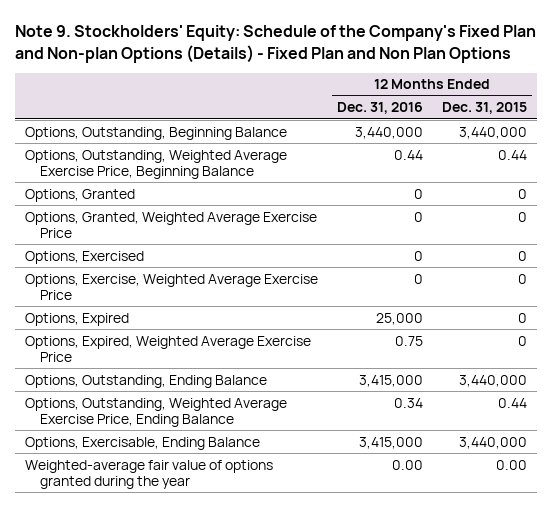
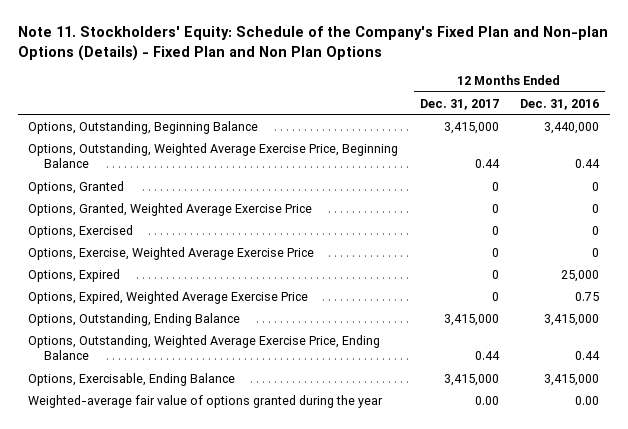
- Note 9. Stockholders' Equity: Schedule of the Company's Fixed Plan and Non-plan Options (Details) - Fixed Plan and Non Plan Options
+ Note 11. Stockholders' Equity: Schedule of the Company's Fixed Plan and Non-plan Options (Details) - Fixed Plan and Non Plan Options
- | 12 Months Ended Dec. 31, 2016 | 12 Months Ended Dec. 31, 2015
+ | 12 Months Ended Dec. 31, 2017 | 12 Months Ended Dec. 31, 2016
- Options, Outstanding, Weighted Average Exercise Price, Ending Balance | 0.34 | 0.44
+ Options, Outstanding, Weighted Average Exercise Price, Ending Balance | 0.44 | 0.44

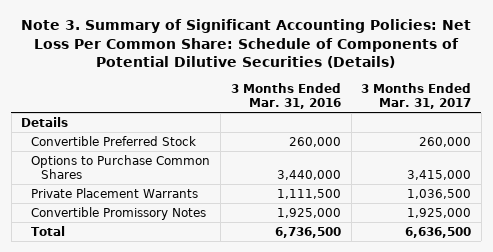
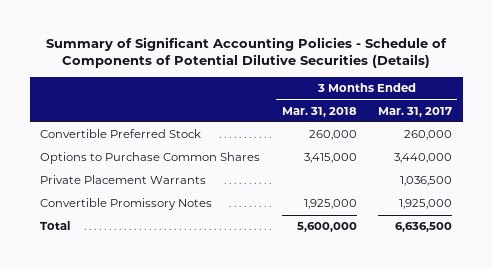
- Note 3. Summary of Significant Accounting Policies: Net Loss Per Common Share: Schedule of Components of Potential Dilutive Securities (Details)
+ Summary of Significant Accounting Policies - Schedule of Components of Potential Dilutive Securities (Details)
- | 3 Months Ended Mar. 31, 2016 | 3 Months Ended Mar. 31, 2017
+ | 3 Months Ended Mar. 31, 2018 | 3 Months Ended Mar. 31, 2017
- Details
- Options to Purchase Common Shares | 3,440,000 | 3,415,000
+ Options to Purchase Common Shares | 3,415,000 | 3,440,000

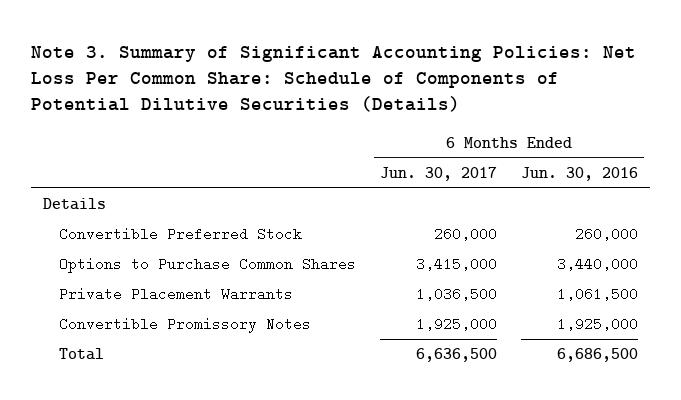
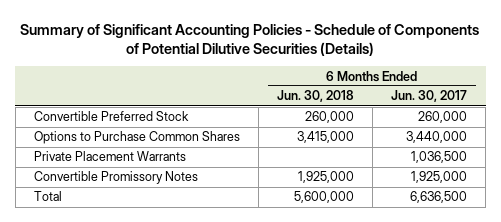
- Note 3. Summary of Significant Accounting Policies: Net Loss Per Common Share: Schedule of Components of Potential Dilutive Securities (Details)
+ Summary of Significant Accounting Policies - Schedule of Components of Potential Dilutive Securities (Details)
- | 6 Months Ended Jun. 30, 2017 | 6 Months Ended Jun. 30, 2016
+ | 6 Months Ended Jun. 30, 2018 | 6 Months Ended Jun. 30, 2017
- Details
- Options to Purchase Common Shares | 3,415,000 | 3,440,000
+ Options to Purchase Common Shares | 3,415,000 | 3,440,000

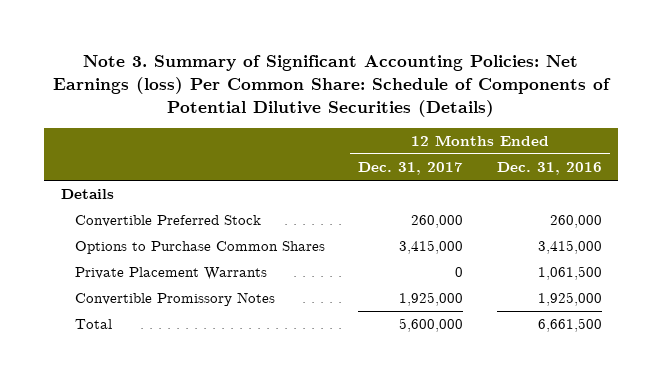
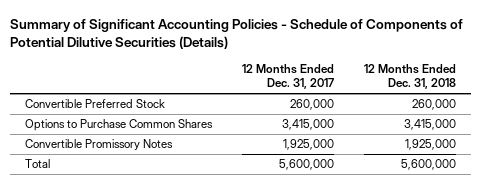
- Note 3. Summary of Significant Accounting Policies: Net Earnings (loss) Per Common Share: Schedule of Components of Potential Dilutive Securities (Details)
+ Summary of Significant Accounting Policies - Schedule of Components of Potential Dilutive Securities (Details)
- | 12 Months Ended Dec. 31, 2017 | 12 Months Ended Dec. 31, 2016
+ | 12 Months Ended Dec. 31, 2017 | 12 Months Ended Dec. 31, 2018
- Details
- Private Placement Warrants | 0 | 1,061,500

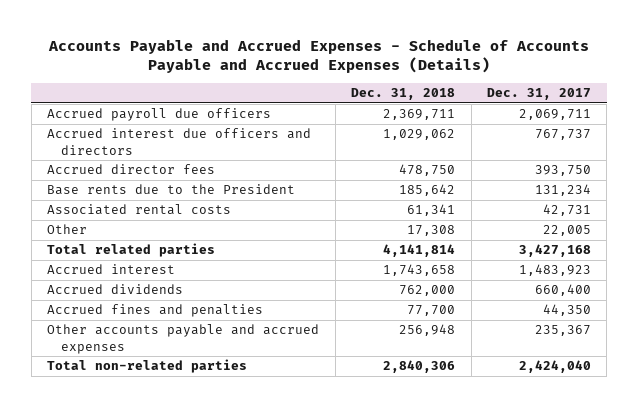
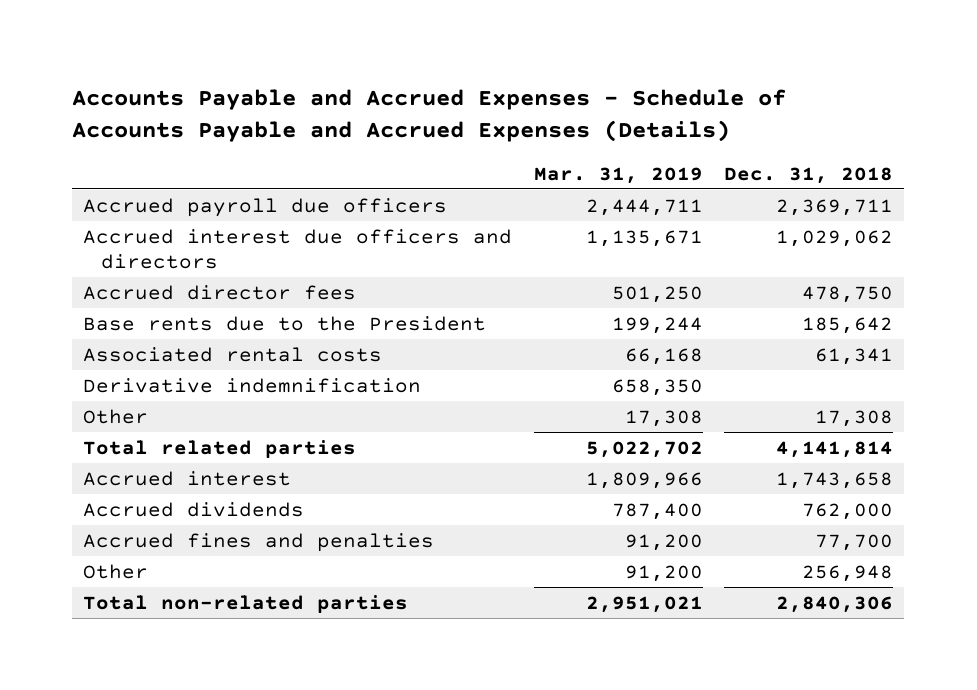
- | Dec. 31, 2018 | Dec. 31, 2017
+ | Mar. 31, 2019 | Dec. 31, 2018
+ Derivative indemnification | 658,350 |
- Other accounts payable and accrued expenses | 256,948 | 235,367
+ Other | 91,200 | 256,948

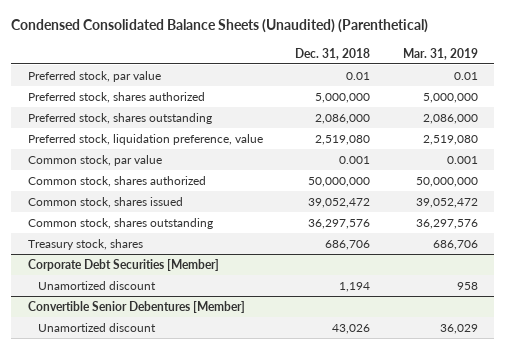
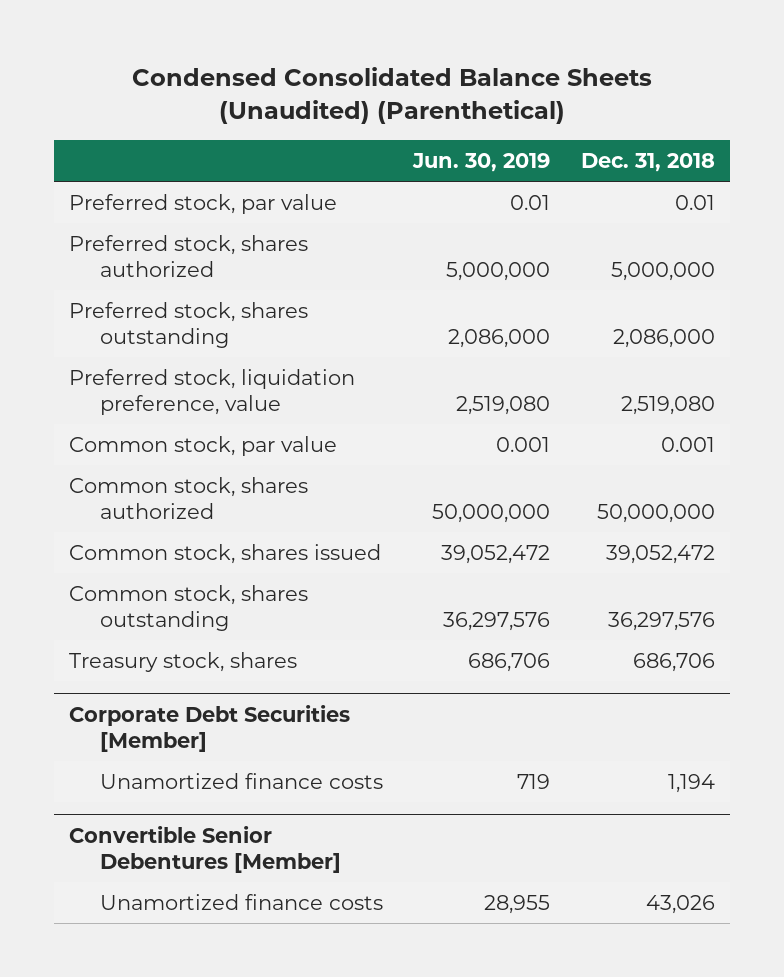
- | Dec. 31, 2018 | Mar. 31, 2019
+ | Jun. 30, 2019 | Dec. 31, 2018
@ Corporate Debt Securities [Member]
- Unamortized discount | 1,194 | 958
+ Unamortized finance costs | 719 | 1,194
@ Convertible Senior Debentures [Member]
- Unamortized discount | 43,026 | 36,029
+ Unamortized finance costs | 28,955 | 43,026

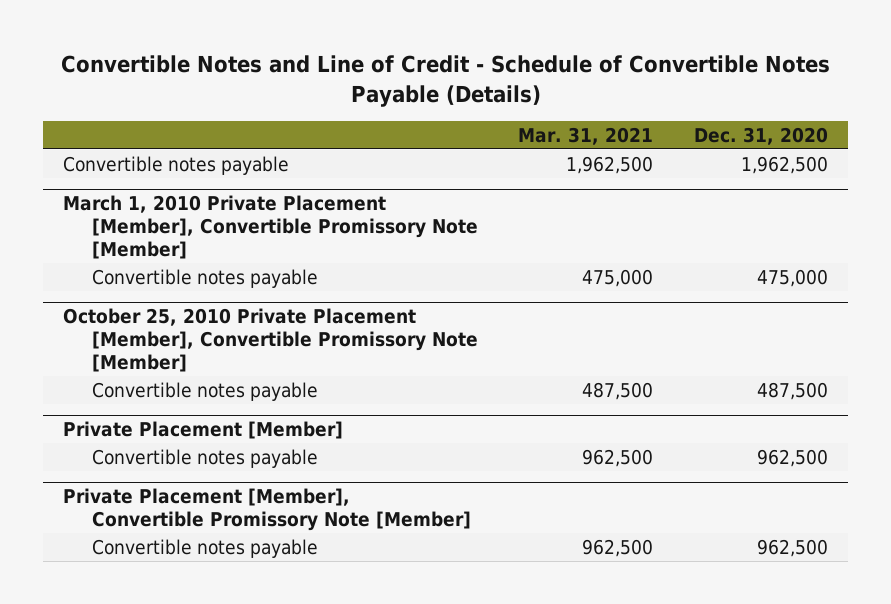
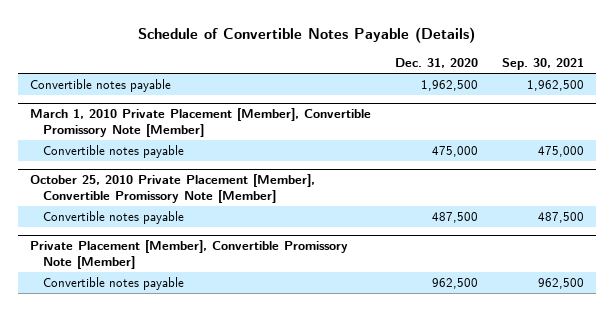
- Convertible Notes and Line of Credit - Schedule of Convertible Notes Payable (Details)
+ Schedule of Convertible Notes Payable (Details)
- | Mar. 31, 2021 | Dec. 31, 2020
+ | Dec. 31, 2020 | Sep. 30, 2021
- Private Placement [Member]
- Convertible notes payable | 962,500 | 962,500

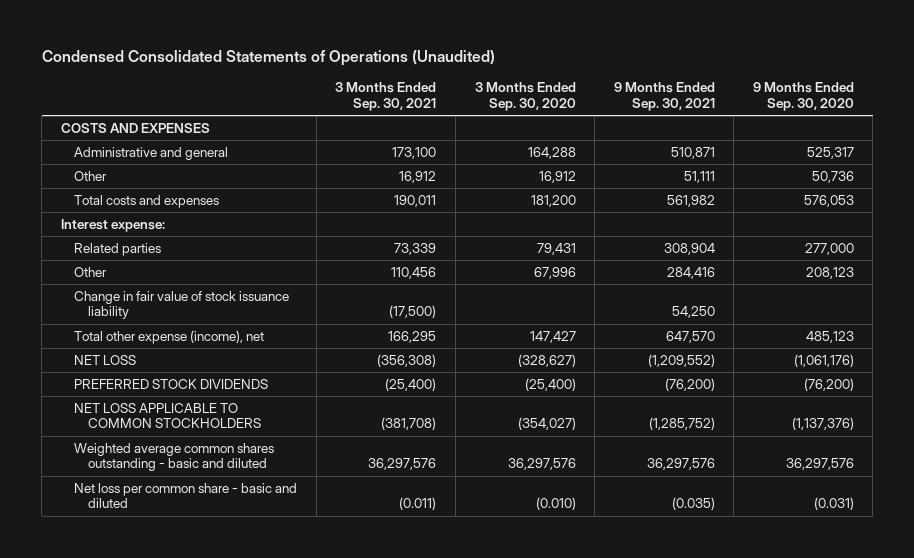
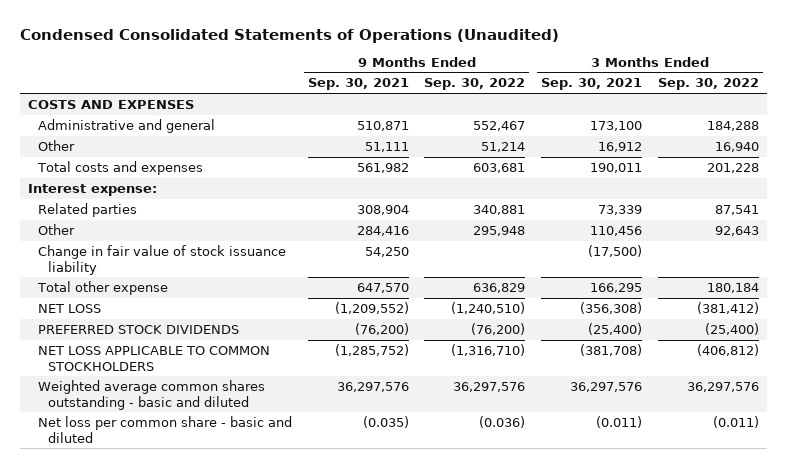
- | 3 Months Ended Sep. 30, 2021 | 3 Months Ended Sep. 30, 2020 | 9 Months Ended Sep. 30, 2021 | 9 Months Ended Sep. 30, 2020
+ | 9 Months Ended Sep. 30, 2021 | 9 Months Ended Sep. 30, 2022 | 3 Months Ended Sep. 30, 2021 | 3 Months Ended Sep. 30, 2022
- Total other expense (income), net | 166,295 | 147,427 | 647,570 | 485,123
+ Total other expense | 647,570 | 636,829 | 166,295 | 180,184

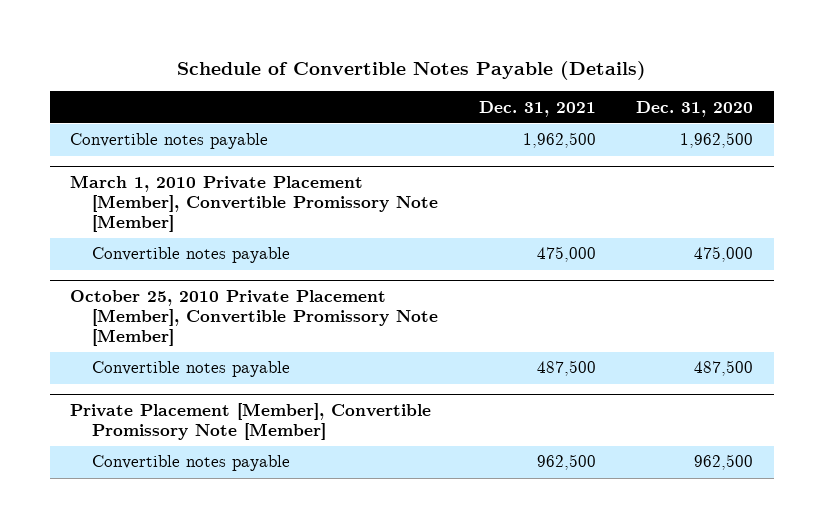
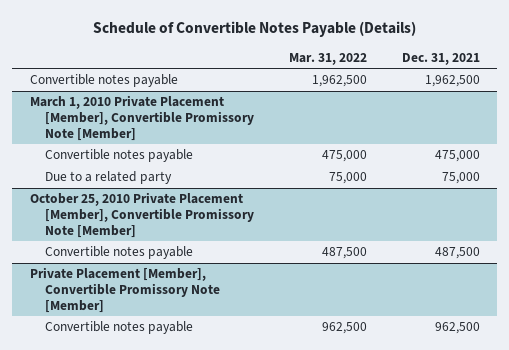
- | Dec. 31, 2021 | Dec. 31, 2020
+ | Mar. 31, 2022 | Dec. 31, 2021
@ March 1, 2010 Private Placement [Member], Convertible Promissory Note [Member]
+ Due to a related party | 75,000 | 75,000

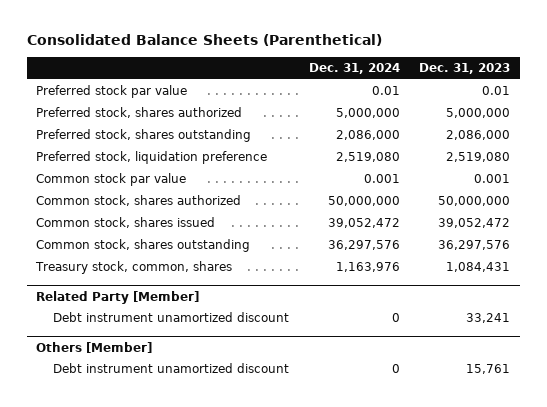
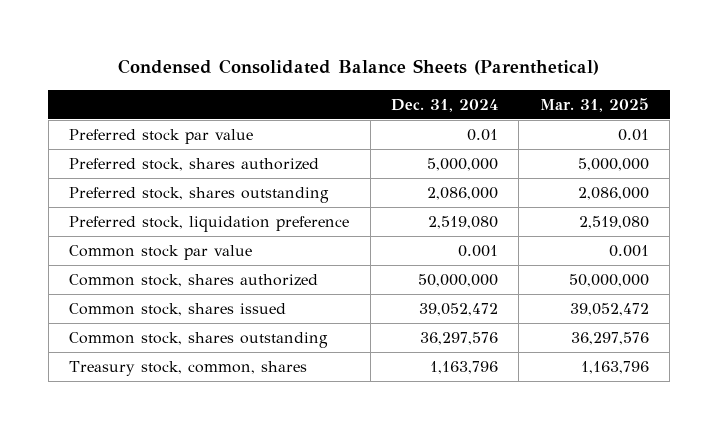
- Consolidated Balance Sheets (Parenthetical)
+ Condensed Consolidated Balance Sheets (Parenthetical)
- | Dec. 31, 2024 | Dec. 31, 2023
+ | Dec. 31, 2024 | Mar. 31, 2025
- Treasury stock, common, shares | 1,163,976 | 1,084,431
- Related Party [Member]
- Debt instrument unamortized discount | 0 | 33,241
- Others [Member]
- Debt instrument unamortized discount | 0 | 15,761
+ Treasury stock, common, shares | 1,163,796 | 1,163,796

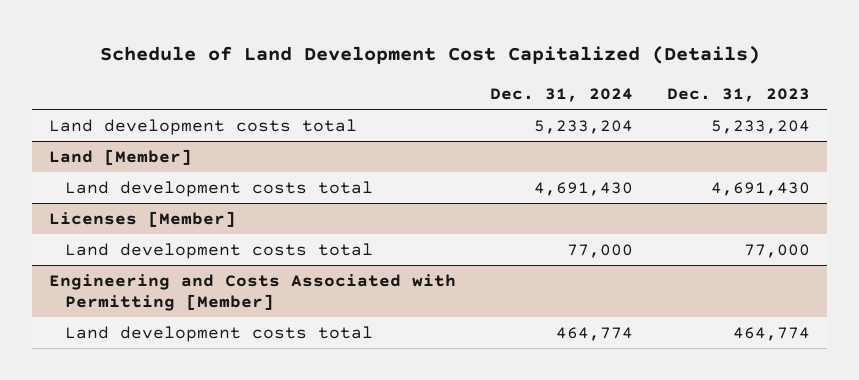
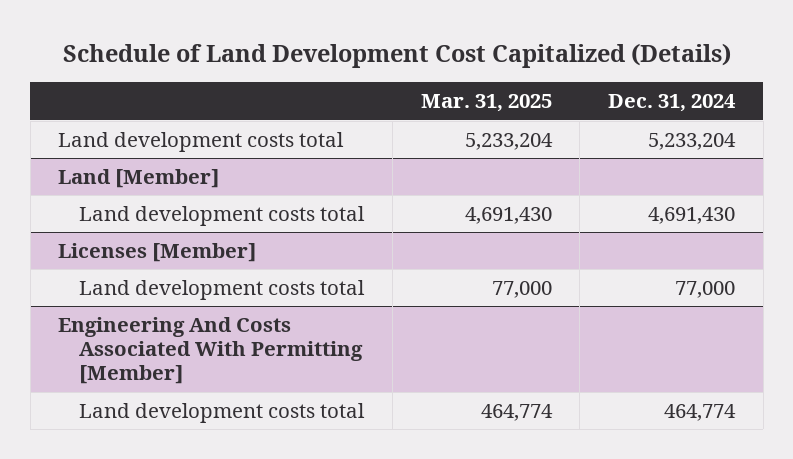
- | Dec. 31, 2024 | Dec. 31, 2023
+ | Mar. 31, 2025 | Dec. 31, 2024
- Engineering and Costs Associated with Permitting [Member]
+ Engineering And Costs Associated With Permitting [Member]

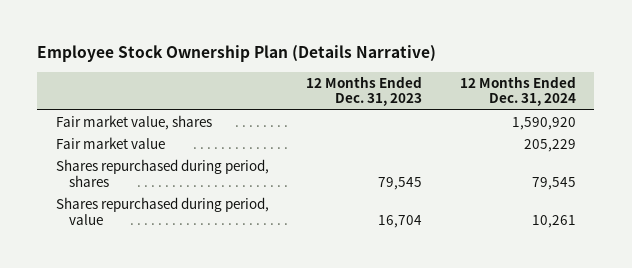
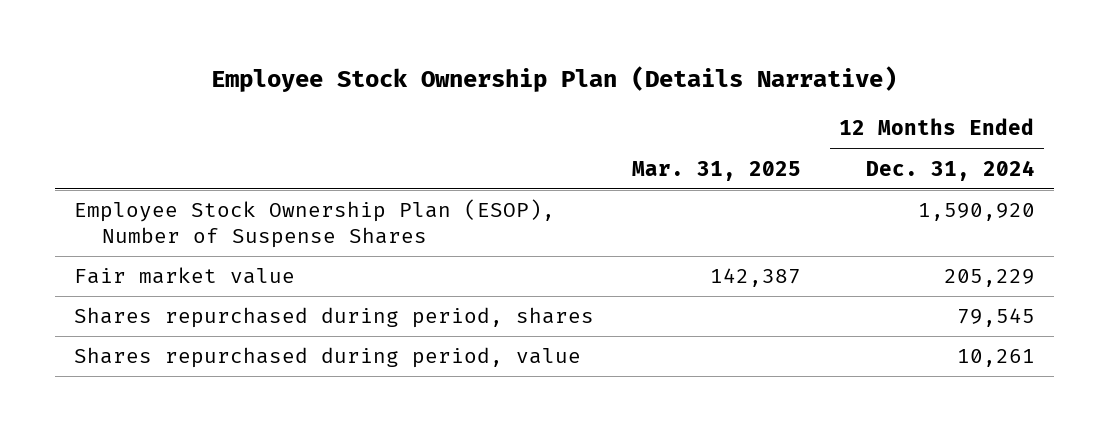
- | 12 Months Ended Dec. 31, 2023 | 12 Months Ended Dec. 31, 2024
+ | Mar. 31, 2025 | 12 Months Ended Dec. 31, 2024
- Fair market value, shares | | 1,590,920
+ Employee Stock Ownership Plan (ESOP), Number of Suspense Shares | | 1,590,920

